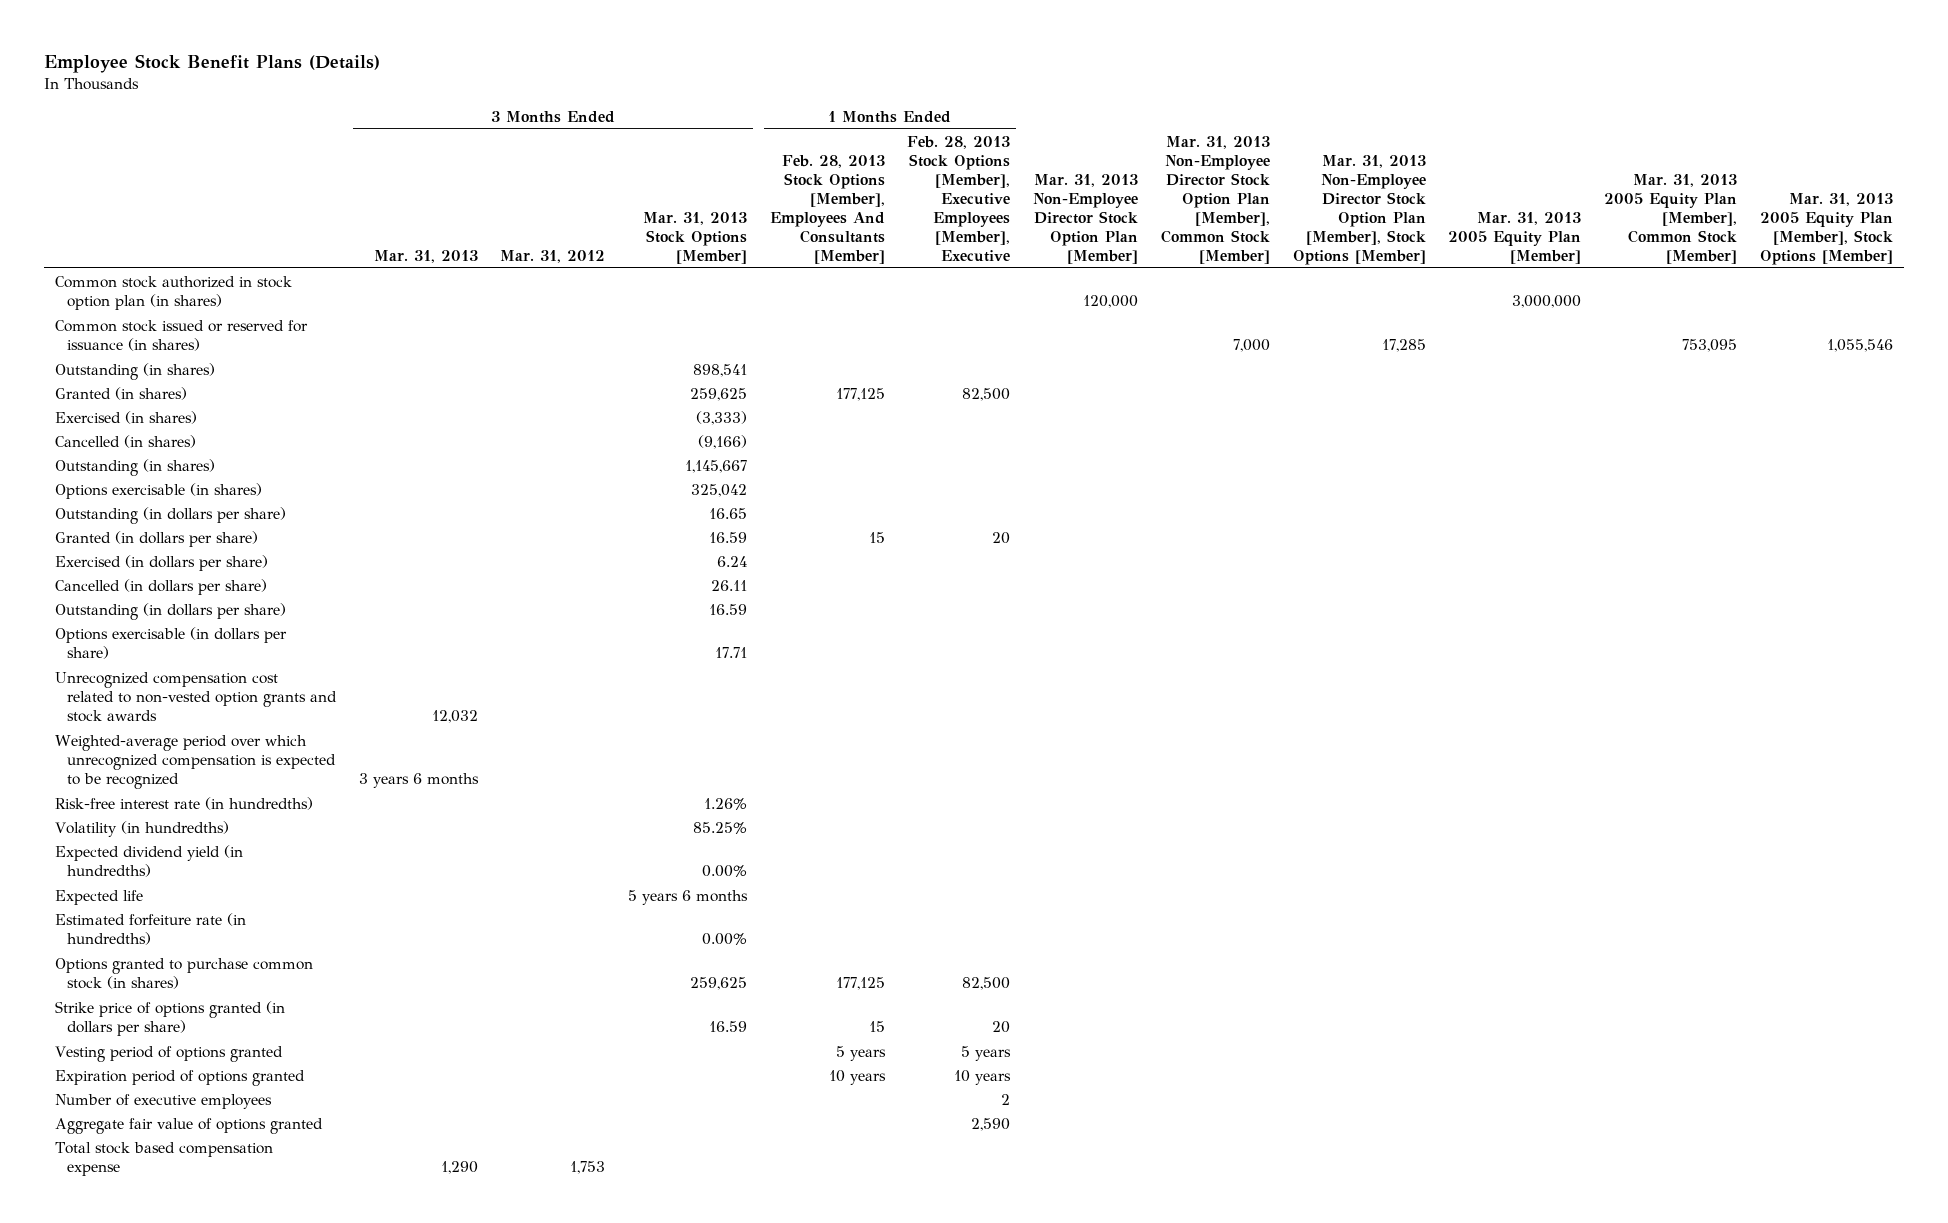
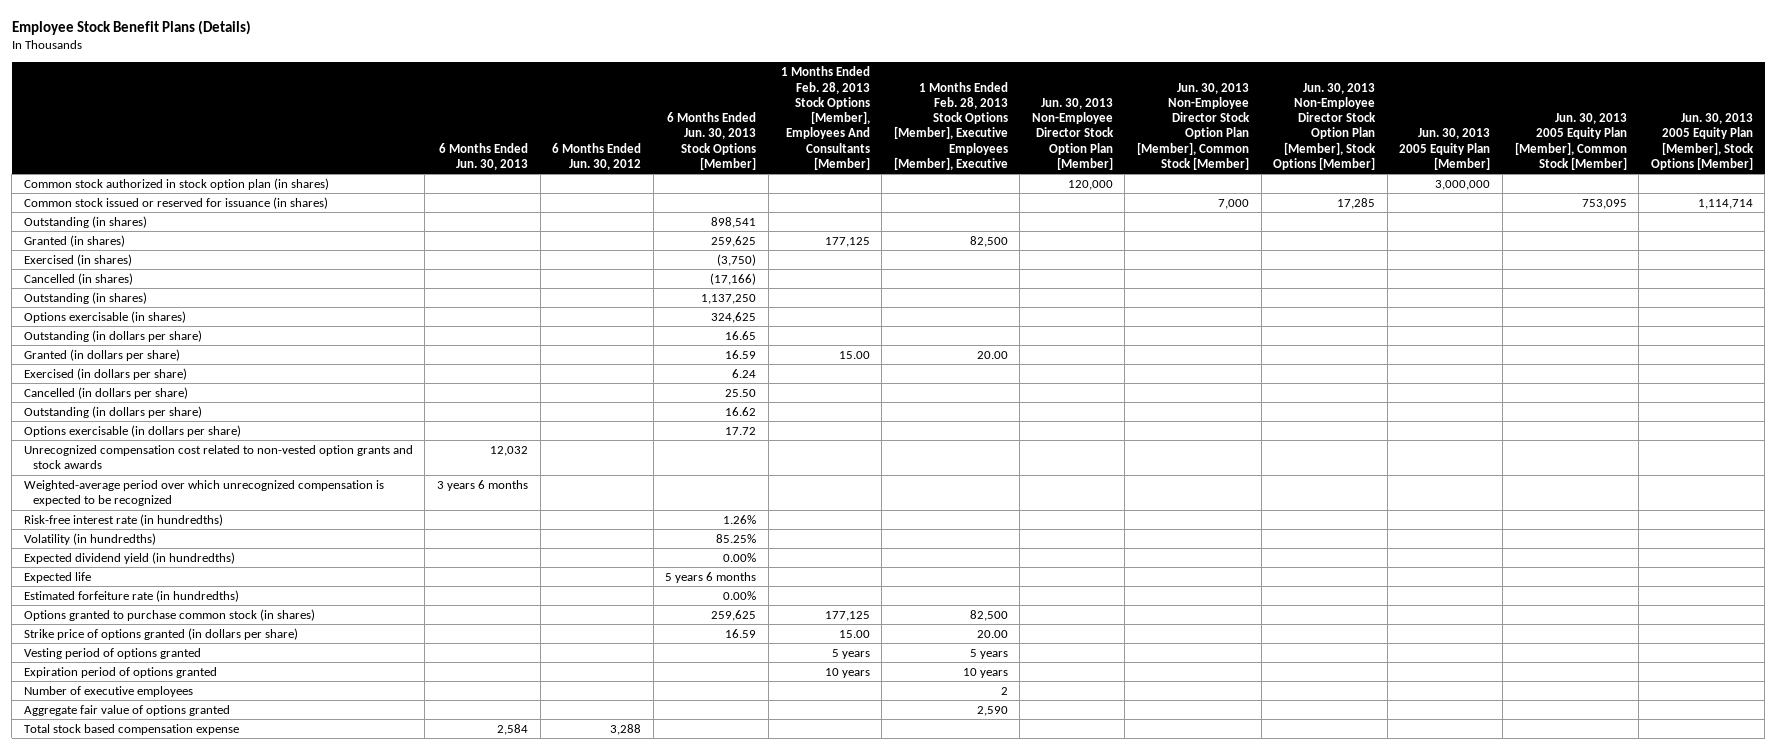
- | 3 Months Ended Mar. 31, 2013 | 3 Months Ended Mar. 31, 2012 | 3 Months Ended Mar. 31, 2013 Stock Options [Member] | 1 Months Ended Feb. 28, 2013 Stock Options [Member], Employees And Consultants [Member] | 1 Months Ended Feb. 28, 2013 Stock Options [Member], Executive Employees [Member], Executive | Mar. 31, 2013 Non-Employee Director Stock Option Plan [Member] | Mar. 31, 2013 Non-Employee Director Stock Option Plan [Member], Common Stock [Member] | Mar. 31, 2013 Non-Employee Director Stock Option Plan [Member], Stock Options [Member] | Mar. 31, 2013 2005 Equity Plan [Member] | Mar. 31, 2013 2005 Equity Plan [Member], Common Stock [Member] | Mar. 31, 2013 2005 Equity Plan [Member], Stock Options [Member]
+ | 6 Months Ended Jun. 30, 2013 | 6 Months Ended Jun. 30, 2012 | 6 Months Ended Jun. 30, 2013 Stock Options [Member] | 1 Months Ended Feb. 28, 2013 Stock Options [Member], Employees And Consultants [Member] | 1 Months Ended Feb. 28, 2013 Stock Options [Member], Executive Employees [Member], Executive | Jun. 30, 2013 Non-Employee Director Stock Option Plan [Member] | Jun. 30, 2013 Non-Employee Director Stock Option Plan [Member], Common Stock [Member] | Jun. 30, 2013 Non-Employee Director Stock Option Plan [Member], Stock Options [Member] | Jun. 30, 2013 2005 Equity Plan [Member] | Jun. 30, 2013 2005 Equity Plan [Member], Common Stock [Member] | Jun. 30, 2013 2005 Equity Plan [Member], Stock Options [Member]
- Granted (in dollars per share) | | | 16.59 | 15 | 20 | | | | | |
+ Granted (in dollars per share) | | | 16.59 | 15.00 | 20.00 | | | | | |
- Strike price of options granted (in dollars per share) | | | 16.59 | 15 | 20 | | | | | |
+ Strike price of options granted (in dollars per share) | | | 16.59 | 15.00 | 20.00 | | | | | |

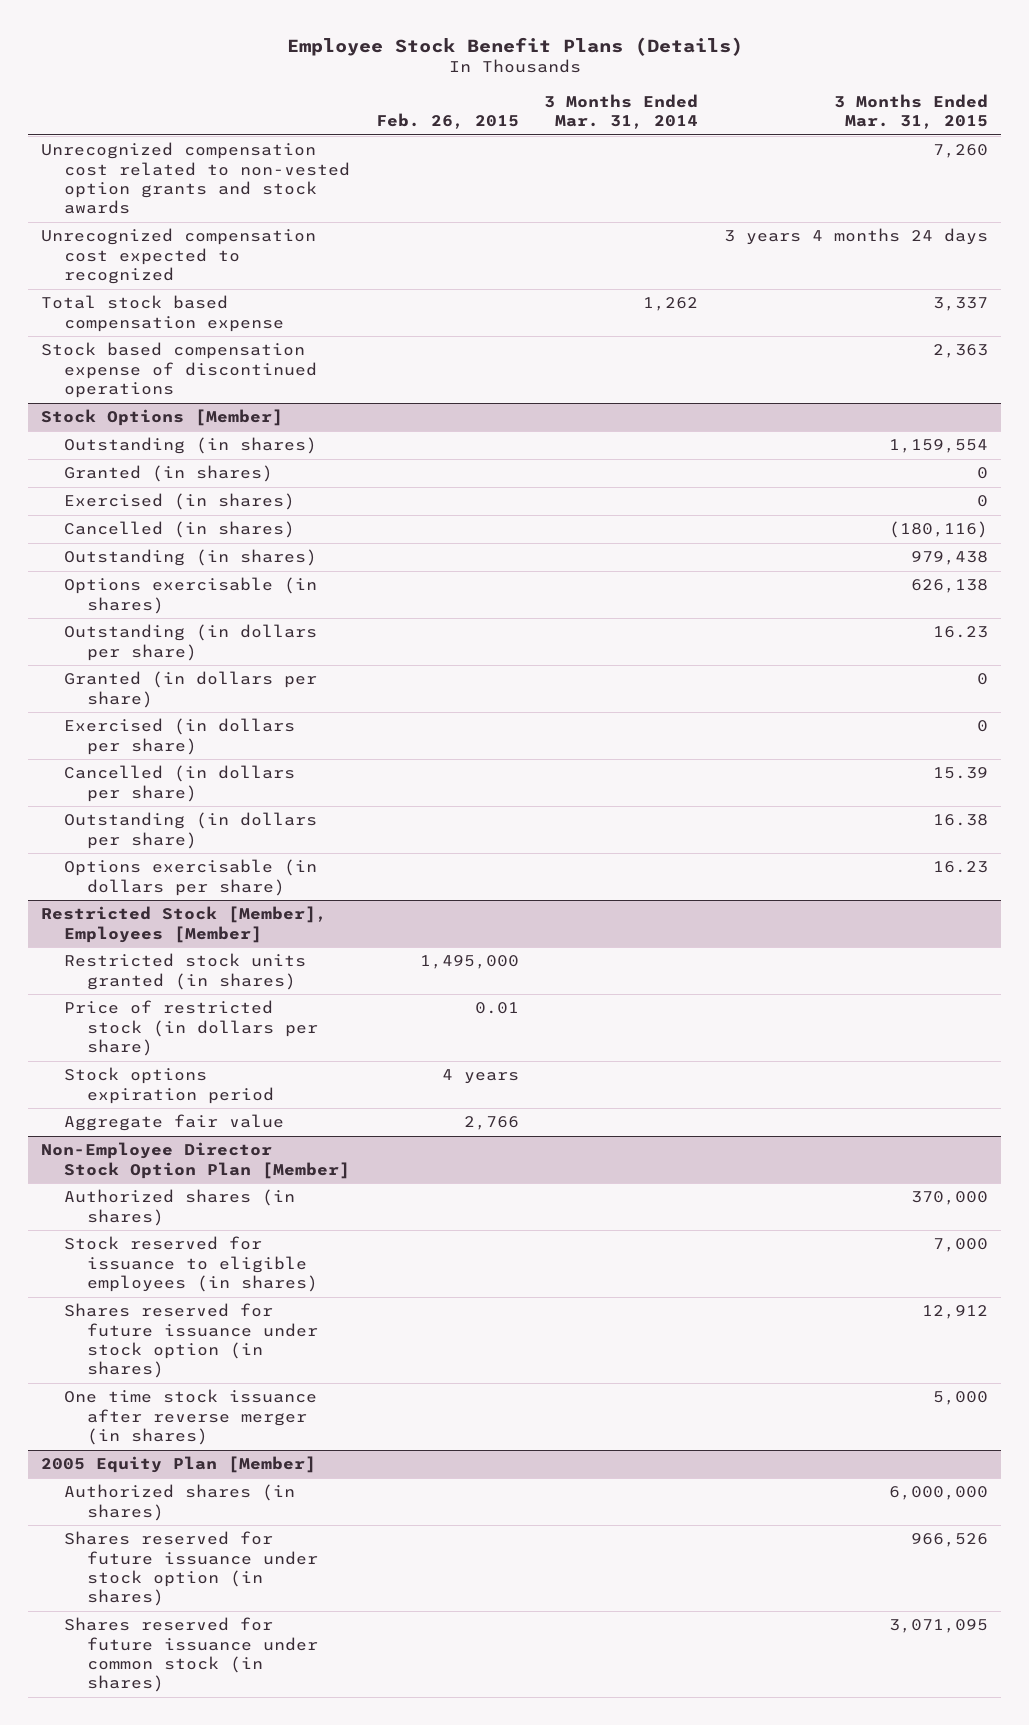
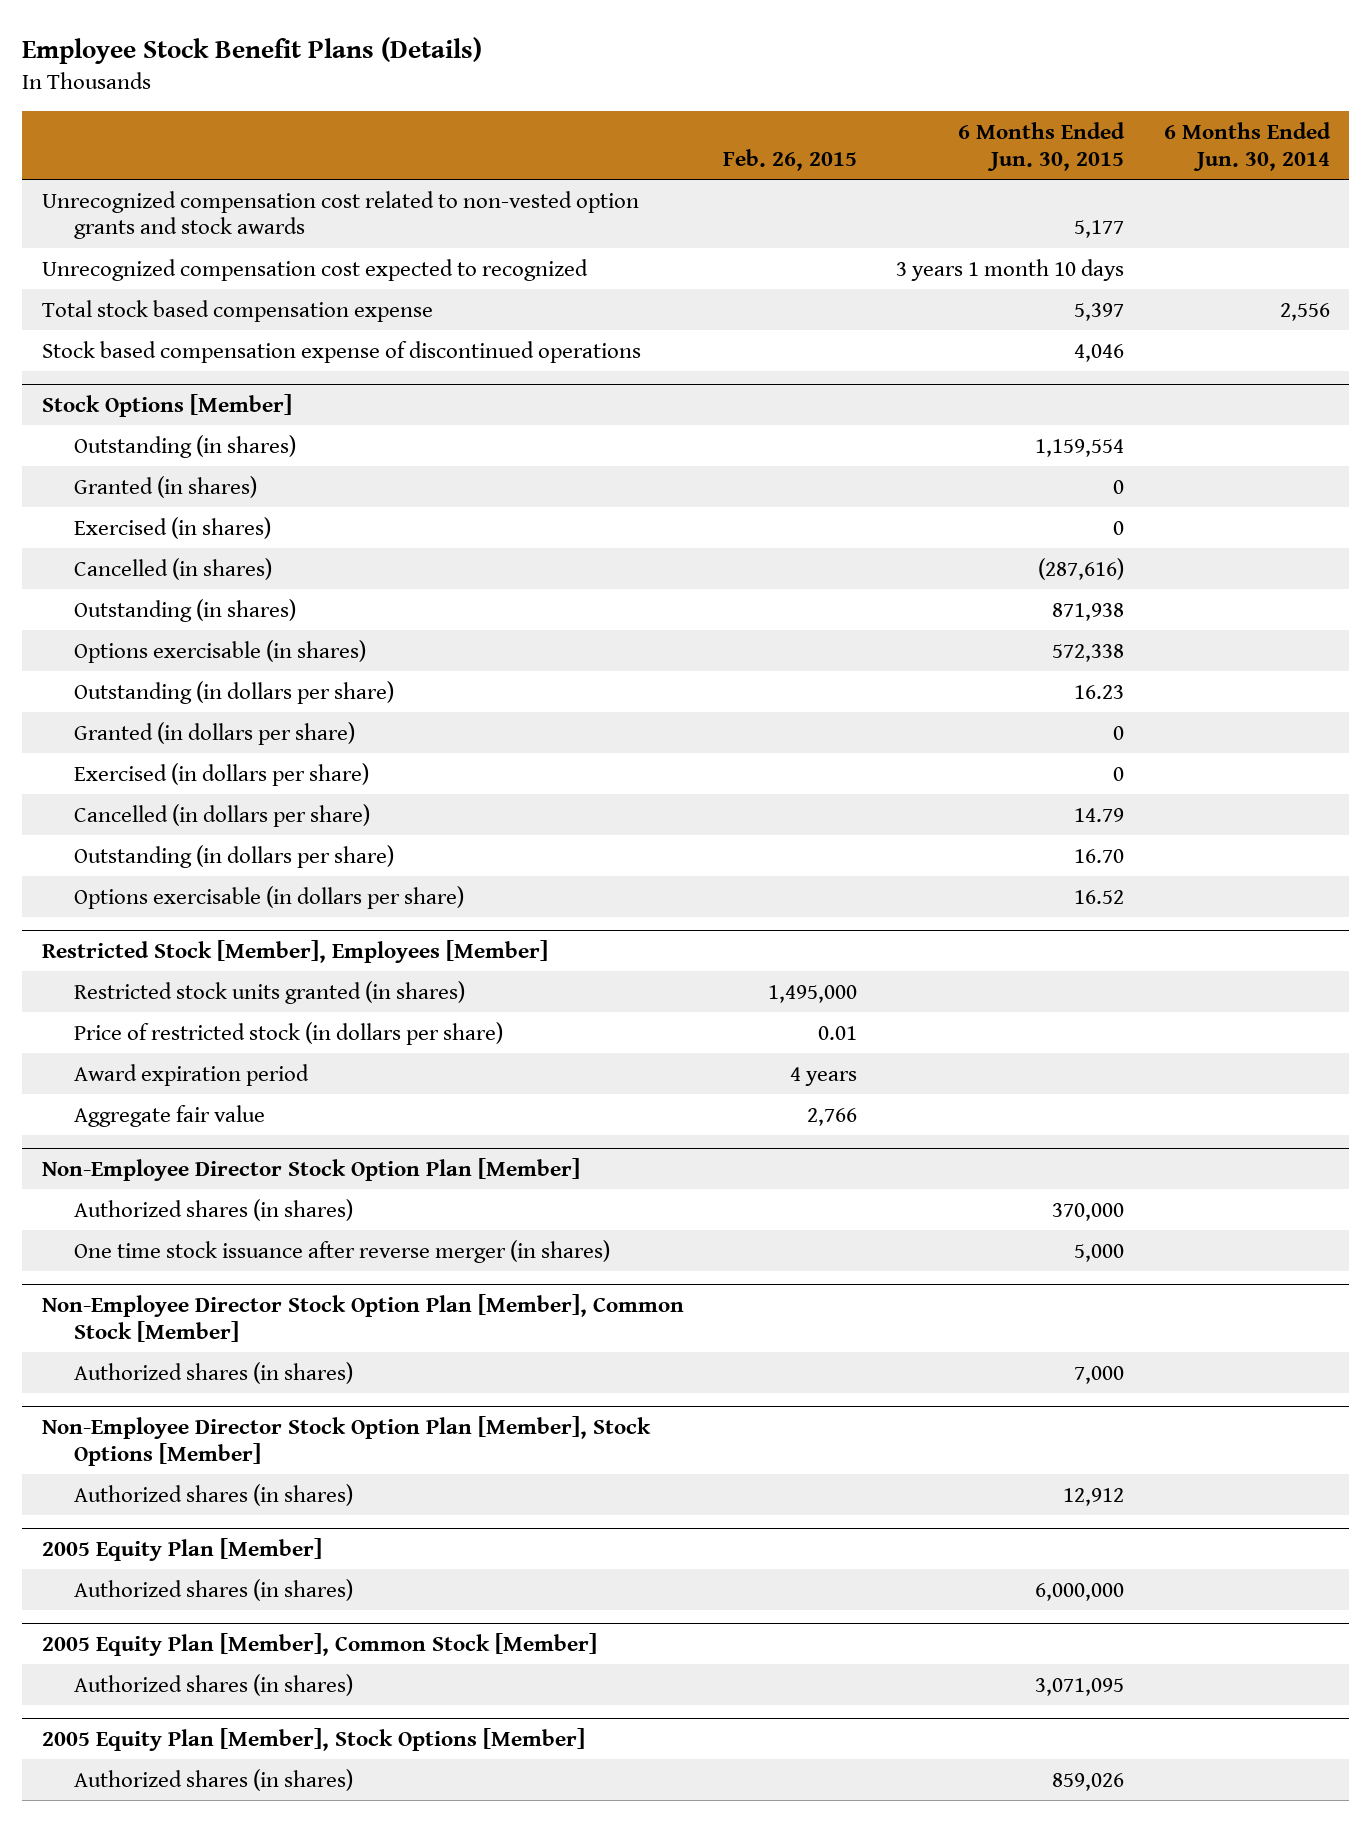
- | Feb. 26, 2015 | 3 Months Ended Mar. 31, 2014 | 3 Months Ended Mar. 31, 2015
+ | Feb. 26, 2015 | 6 Months Ended Jun. 30, 2015 | 6 Months Ended Jun. 30, 2014
@ Restricted Stock [Member], Employees [Member]
- Stock options expiration period | 4 years | |
+ Award expiration period | 4 years | |
@ Non-Employee Director Stock Option Plan [Member]
- Stock reserved for issuance to eligible employees (in shares) | | | 7,000
- Shares reserved for future issuance under stock option (in shares) | | | 12,912
+ Non-Employee Director Stock Option Plan [Member], Common Stock [Member]
+ Authorized shares (in shares) | | 7,000 |
+ Non-Employee Director Stock Option Plan [Member], Stock Options [Member]
+ Authorized shares (in shares) | | 12,912 |
@ 2005 Equity Plan [Member]
- Shares reserved for future issuance under stock option (in shares) | | | 966,526
- Shares reserved for future issuance under common stock (in shares) | | | 3,071,095
+ 2005 Equity Plan [Member], Common Stock [Member]
+ Authorized shares (in shares) | | 3,071,095 |
+ 2005 Equity Plan [Member], Stock Options [Member]
+ Authorized shares (in shares) | | 859,026 |

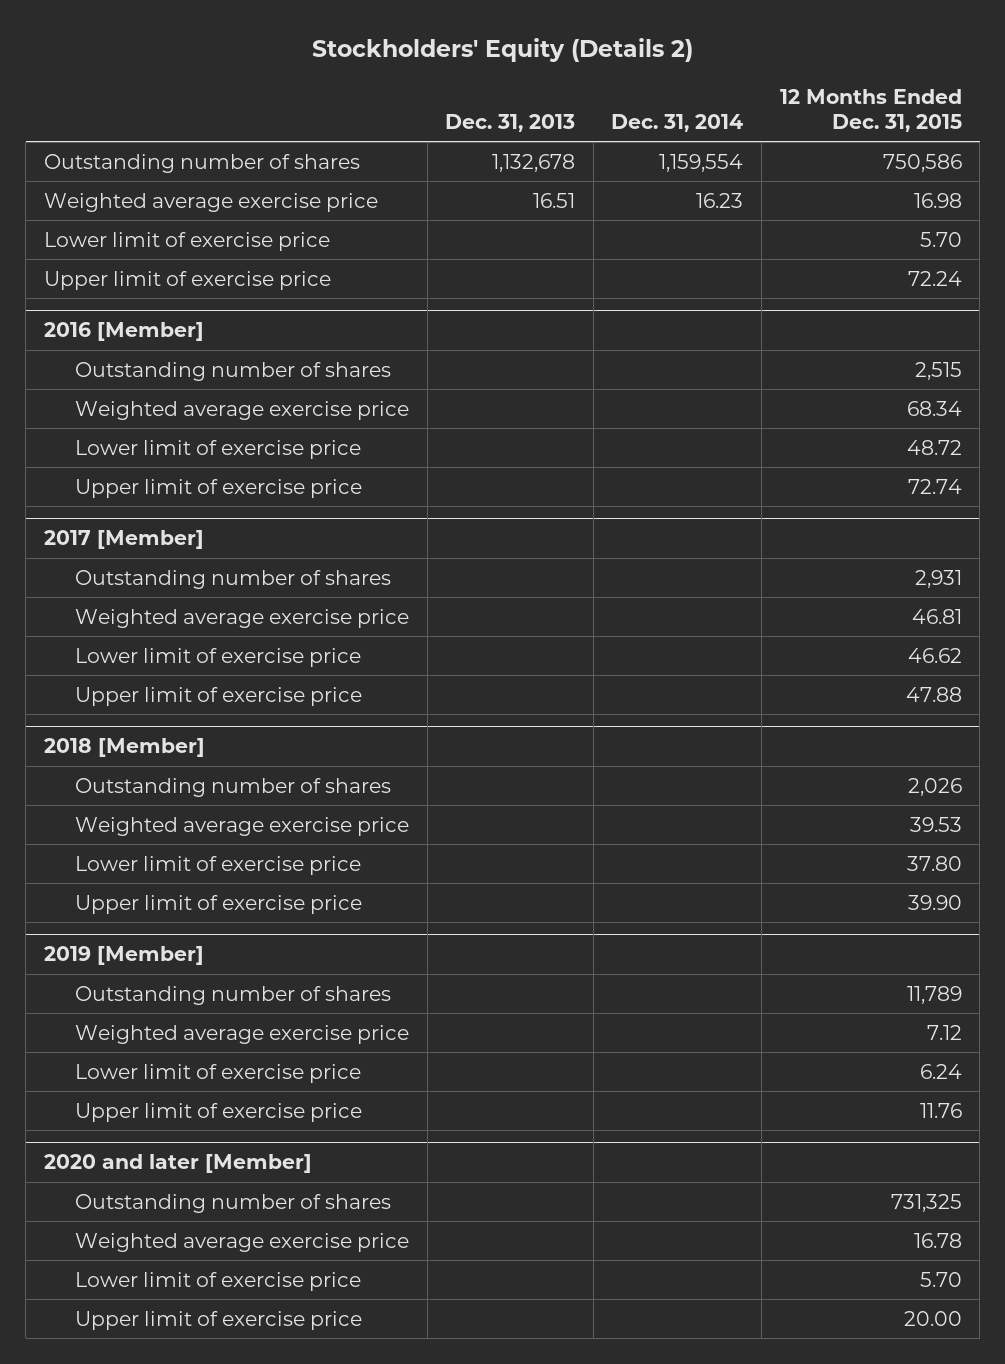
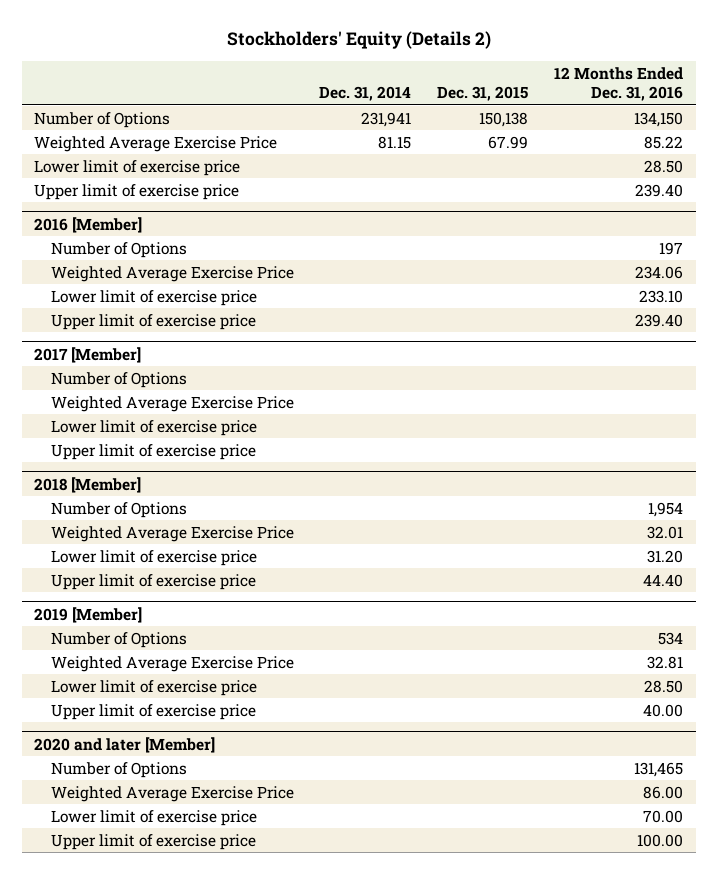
- | Dec. 31, 2013 | Dec. 31, 2014 | 12 Months Ended Dec. 31, 2015
+ | Dec. 31, 2014 | Dec. 31, 2015 | 12 Months Ended Dec. 31, 2016
- Outstanding number of shares | 1,132,678 | 1,159,554 | 750,586
- Weighted average exercise price | 16.51 | 16.23 | 16.98
+ Number of Options | 231,941 | 150,138 | 134,150
+ Weighted Average Exercise Price | 81.15 | 67.99 | 85.22
@ 2016 [Member]
- Outstanding number of shares | | | 2,515
- Weighted average exercise price | | | 68.34
+ Number of Options | | | 197
+ Weighted Average Exercise Price | | | 234.06
@ 2017 [Member]
- Outstanding number of shares | | | 2,931
- Weighted average exercise price | | | 46.81
+ Number of Options
+ Weighted Average Exercise Price
@ 2018 [Member]
- Outstanding number of shares | | | 2,026
- Weighted average exercise price | | | 39.53
+ Number of Options | | | 1,954
+ Weighted Average Exercise Price | | | 32.01
@ 2019 [Member]
- Outstanding number of shares | | | 11,789
- Weighted average exercise price | | | 7.12
+ Number of Options | | | 534
+ Weighted Average Exercise Price | | | 32.81
@ 2020 and later [Member]
- Outstanding number of shares | | | 731,325
- Weighted average exercise price | | | 16.78
+ Number of Options | | | 131,465
+ Weighted Average Exercise Price | | | 86.00

